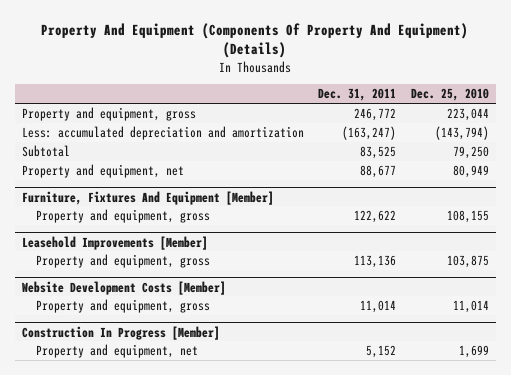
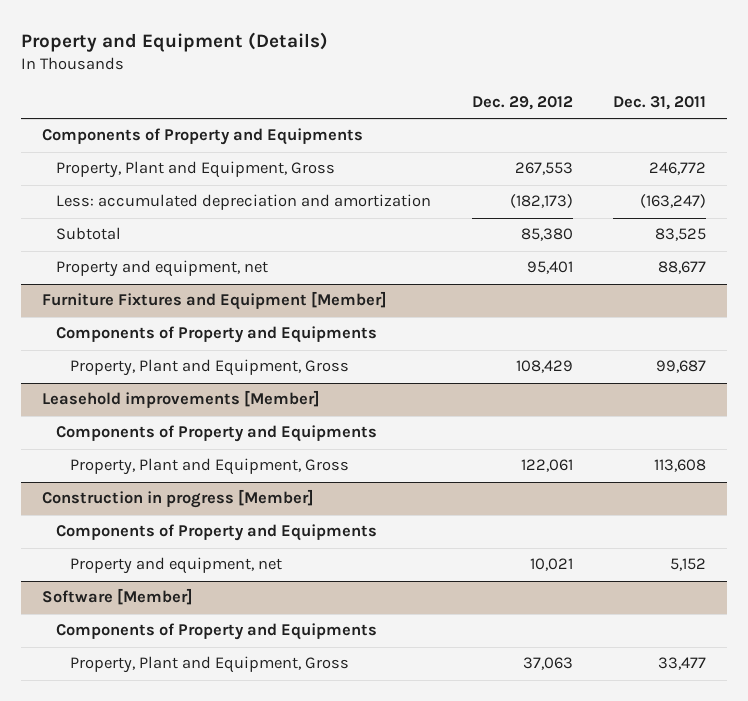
- Property And Equipment (Components Of Property And Equipment) (Details)
+ Property and Equipment (Details)
- | Dec. 31, 2011 | Dec. 25, 2010
+ | Dec. 29, 2012 | Dec. 31, 2011
- Property and equipment, gross | 246,772 | 223,044
+ Components of Property and Equipments
+ Property, Plant and Equipment, Gross | 267,553 | 246,772
- Furniture, Fixtures And Equipment [Member]
- Property and equipment, gross | 122,622 | 108,155
- Leasehold Improvements [Member]
- Property and equipment, gross | 113,136 | 103,875
- Website Development Costs [Member]
- Property and equipment, gross | 11,014 | 11,014
- Construction In Progress [Member]
+ Furniture Fixtures and Equipment [Member]
+ Components of Property and Equipments
+ Property, Plant and Equipment, Gross | 108,429 | 99,687
+ Leasehold improvements [Member]
+ Components of Property and Equipments
+ Property, Plant and Equipment, Gross | 122,061 | 113,608
+ Construction in progress [Member]
+ Components of Property and Equipments
+ Software [Member]
+ Components of Property and Equipments
+ Property, Plant and Equipment, Gross | 37,063 | 33,477

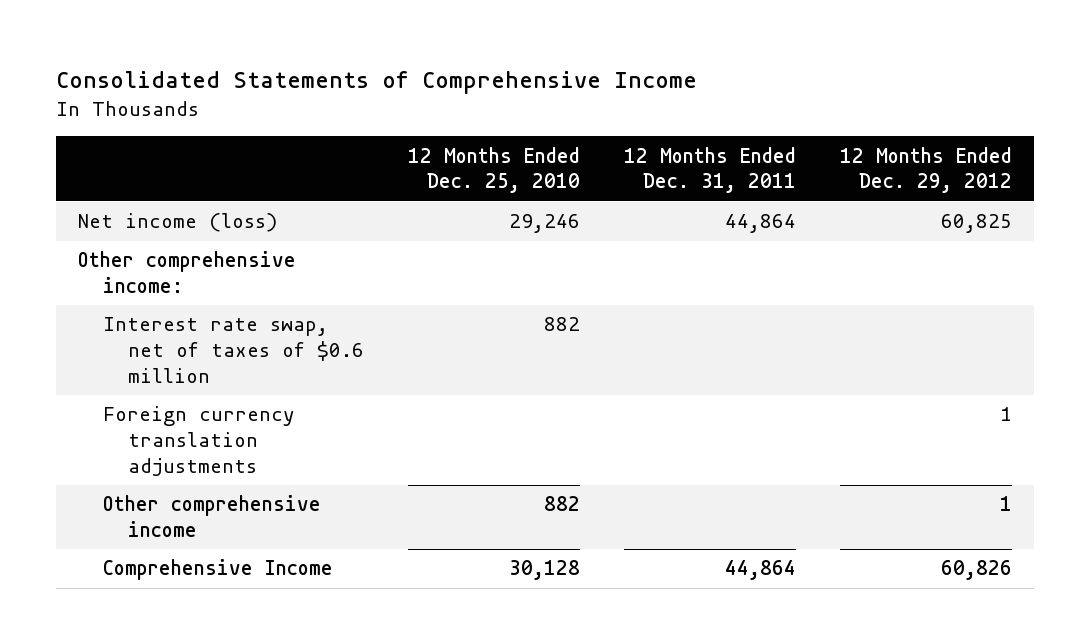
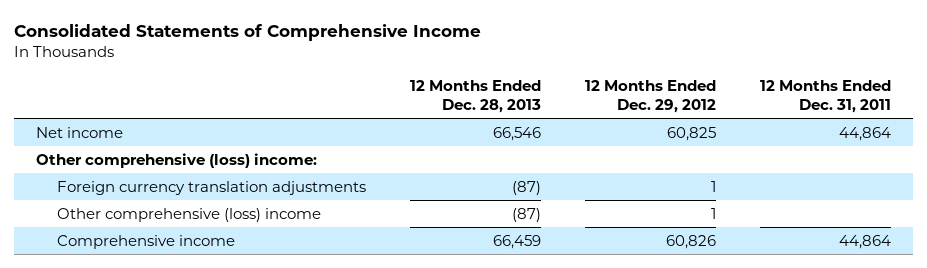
- | 12 Months Ended Dec. 25, 2010 | 12 Months Ended Dec. 31, 2011 | 12 Months Ended Dec. 29, 2012
+ | 12 Months Ended Dec. 28, 2013 | 12 Months Ended Dec. 29, 2012 | 12 Months Ended Dec. 31, 2011
- Net income (loss) | 29,246 | 44,864 | 60,825
- Other comprehensive income:
- Interest rate swap, net of taxes of $0.6 million | 882 | |
+ Net income | 66,546 | 60,825 | 44,864
+ Other comprehensive (loss) income:
- Other comprehensive income | 882 | | 1
- Comprehensive Income | 30,128 | 44,864 | 60,826
+ Other comprehensive (loss) income | (87) | 1 |
+ Comprehensive income | 66,459 | 60,826 | 44,864

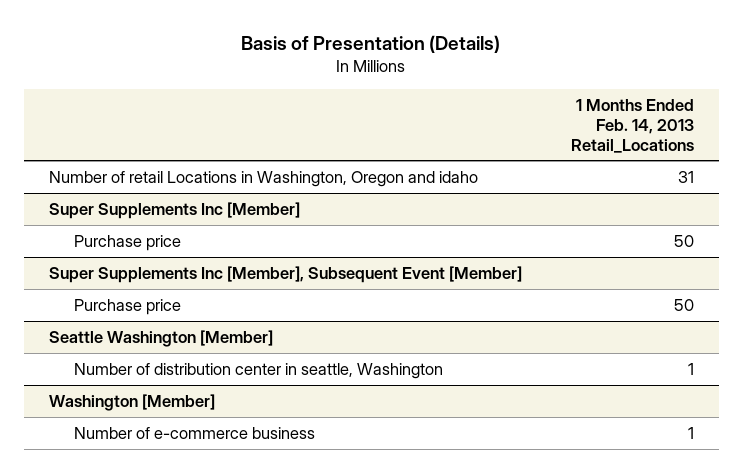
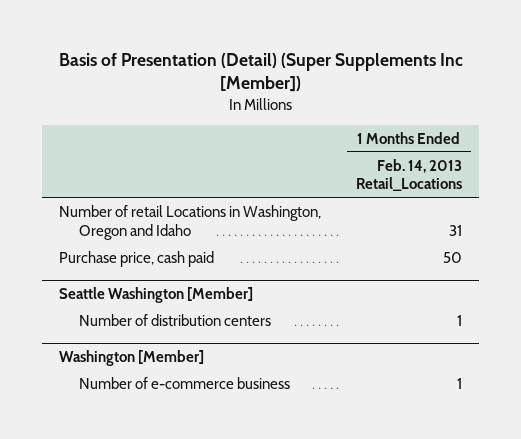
- Basis of Presentation (Details)
+ Basis of Presentation (Detail) (Super Supplements Inc [Member])
- Number of retail Locations in Washington, Oregon and idaho | 31
- Super Supplements Inc [Member]
- Purchase price | 50
- Super Supplements Inc [Member], Subsequent Event [Member]
- Purchase price | 50
+ Number of retail Locations in Washington, Oregon and Idaho | 31
+ Purchase price, cash paid | 50
@ Seattle Washington [Member]
- Number of distribution center in seattle, Washington | 1
+ Number of distribution centers | 1

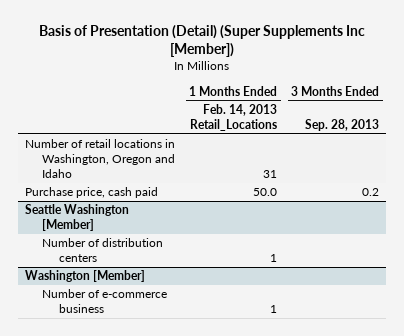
- | 1 Months Ended Feb. 14, 2013 Retail_Locations
+ | 1 Months Ended Feb. 14, 2013 Retail_Locations | 3 Months Ended Sep. 28, 2013
- Number of retail Locations in Washington, Oregon and Idaho | 31
- Purchase price, cash paid | 50
+ Number of retail locations in Washington, Oregon and Idaho | 31 |
+ Purchase price, cash paid | 50.0 | 0.2

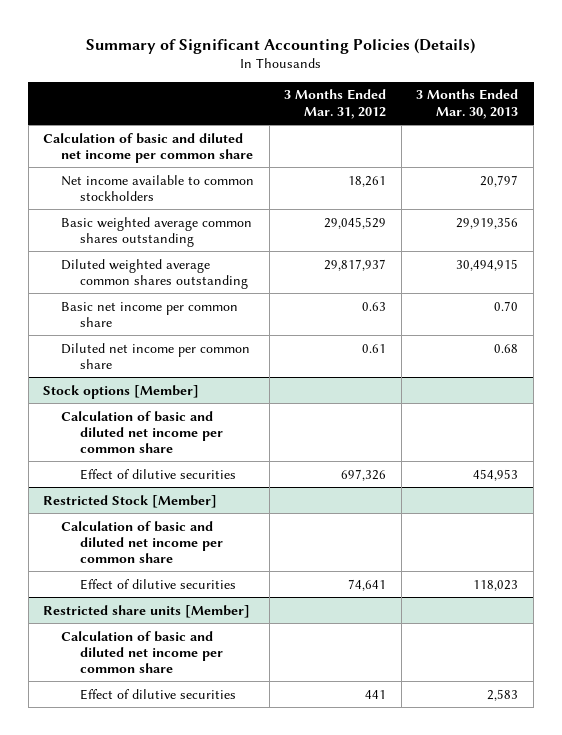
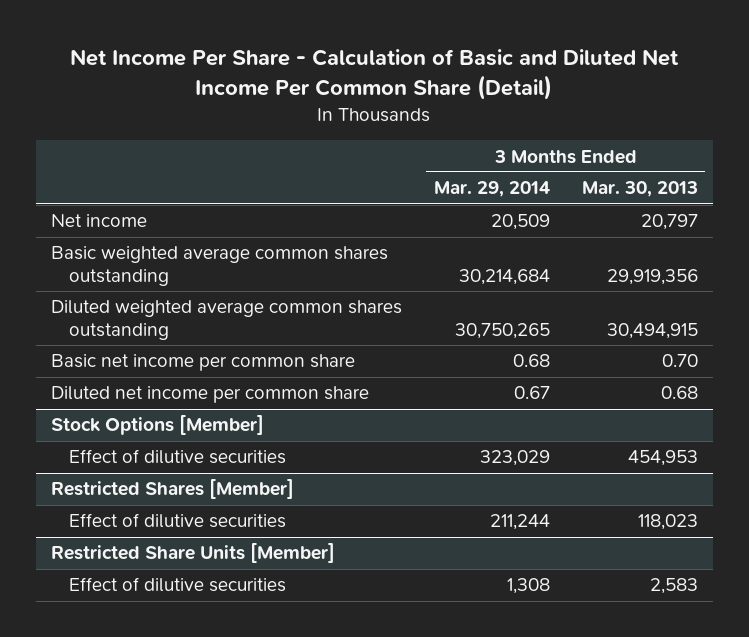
- Summary of Significant Accounting Policies (Details)
+ Net Income Per Share - Calculation of Basic and Diluted Net Income Per Common Share (Detail)
- | 3 Months Ended Mar. 31, 2012 | 3 Months Ended Mar. 30, 2013
+ | 3 Months Ended Mar. 29, 2014 | 3 Months Ended Mar. 30, 2013
- Calculation of basic and diluted net income per common share
- Net income available to common stockholders | 18,261 | 20,797
+ Net income | 20,509 | 20,797
- Stock options [Member]
- Calculation of basic and diluted net income per common share
+ Stock Options [Member]
- Restricted Stock [Member]
- Calculation of basic and diluted net income per common share
+ Restricted Shares [Member]
- Restricted share units [Member]
- Calculation of basic and diluted net income per common share
+ Restricted Share Units [Member]

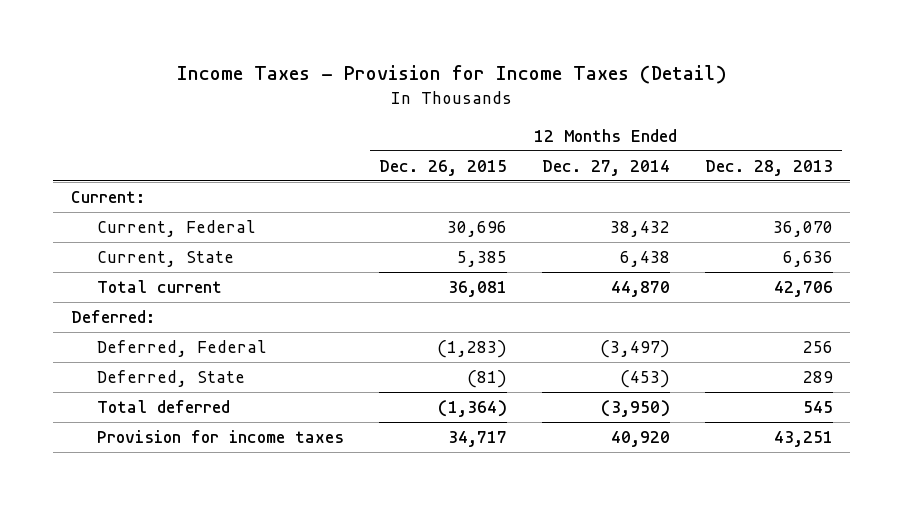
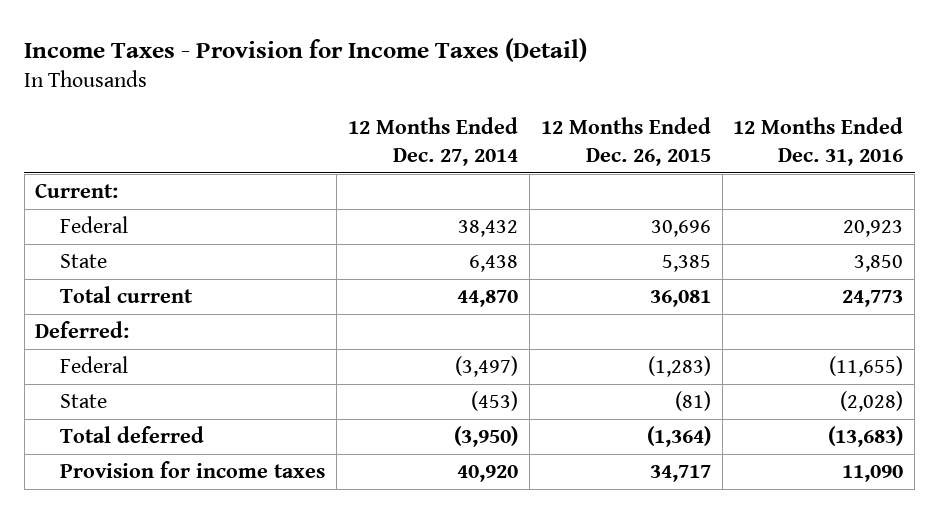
- | 12 Months Ended Dec. 26, 2015 | 12 Months Ended Dec. 27, 2014 | 12 Months Ended Dec. 28, 2013
+ | 12 Months Ended Dec. 27, 2014 | 12 Months Ended Dec. 26, 2015 | 12 Months Ended Dec. 31, 2016
- Current, Federal | 30,696 | 38,432 | 36,070
- Current, State | 5,385 | 6,438 | 6,636
+ Federal | 38,432 | 30,696 | 20,923
+ State | 6,438 | 5,385 | 3,850
- Deferred, Federal | (1,283) | (3,497) | 256
- Deferred, State | (81) | (453) | 289
+ Federal | (3,497) | (1,283) | (11,655)
+ State | (453) | (81) | (2,028)

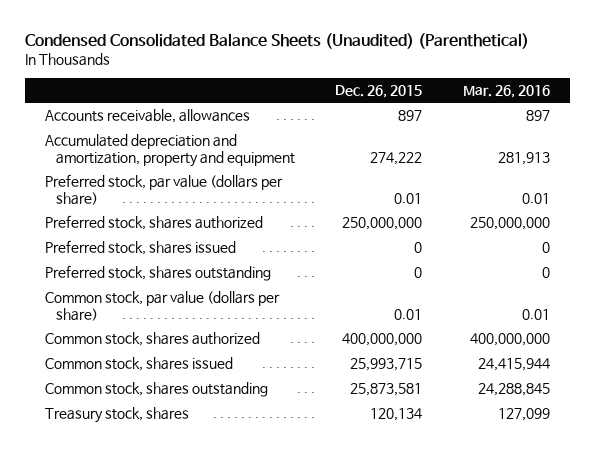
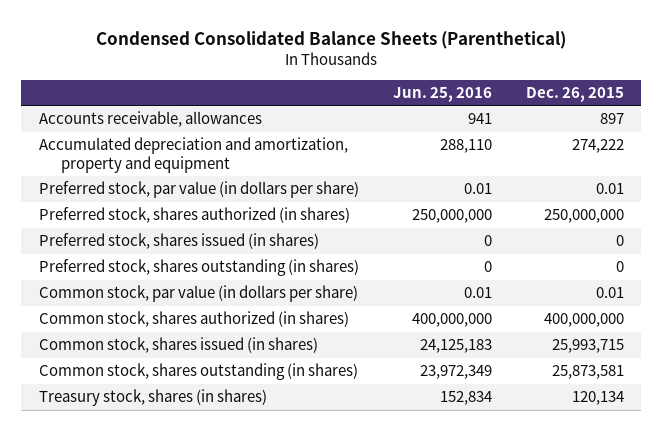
- Condensed Consolidated Balance Sheets (Unaudited) (Parenthetical)
+ Condensed Consolidated Balance Sheets (Parenthetical)
- | Dec. 26, 2015 | Mar. 26, 2016
+ | Jun. 25, 2016 | Dec. 26, 2015
- Preferred stock, par value (dollars per share) | 0.01 | 0.01
- Preferred stock, shares authorized | 250,000,000 | 250,000,000
- Preferred stock, shares issued | 0 | 0
- Preferred stock, shares outstanding | 0 | 0
- Common stock, par value (dollars per share) | 0.01 | 0.01
- Common stock, shares authorized | 400,000,000 | 400,000,000
- Common stock, shares issued | 25,993,715 | 24,415,944
- Common stock, shares outstanding | 25,873,581 | 24,288,845
- Treasury stock, shares | 120,134 | 127,099
+ Preferred stock, par value (in dollars per share) | 0.01 | 0.01
+ Preferred stock, shares authorized (in shares) | 250,000,000 | 250,000,000
+ Preferred stock, shares issued (in shares) | 0 | 0
+ Preferred stock, shares outstanding (in shares) | 0 | 0
+ Common stock, par value (in dollars per share) | 0.01 | 0.01
+ Common stock, shares authorized (in shares) | 400,000,000 | 400,000,000
+ Common stock, shares issued (in shares) | 24,125,183 | 25,993,715
+ Common stock, shares outstanding (in shares) | 23,972,349 | 25,873,581
+ Treasury stock, shares (in shares) | 152,834 | 120,134

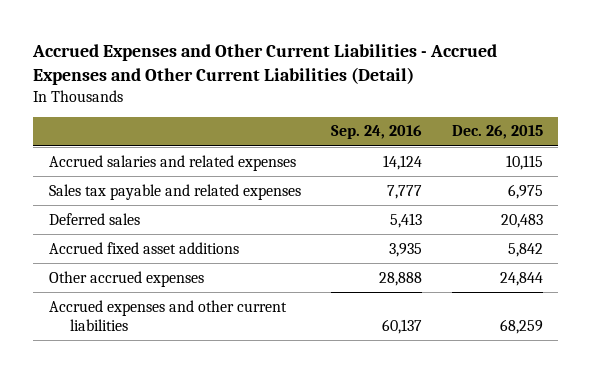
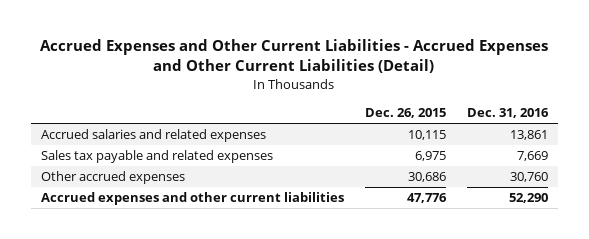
- | Sep. 24, 2016 | Dec. 26, 2015
+ | Dec. 26, 2015 | Dec. 31, 2016
- Deferred sales | 5,413 | 20,483
- Accrued fixed asset additions | 3,935 | 5,842
- Other accrued expenses | 28,888 | 24,844
- Accrued expenses and other current liabilities | 60,137 | 68,259
+ Other accrued expenses | 30,686 | 30,760
+ Accrued expenses and other current liabilities | 47,776 | 52,290

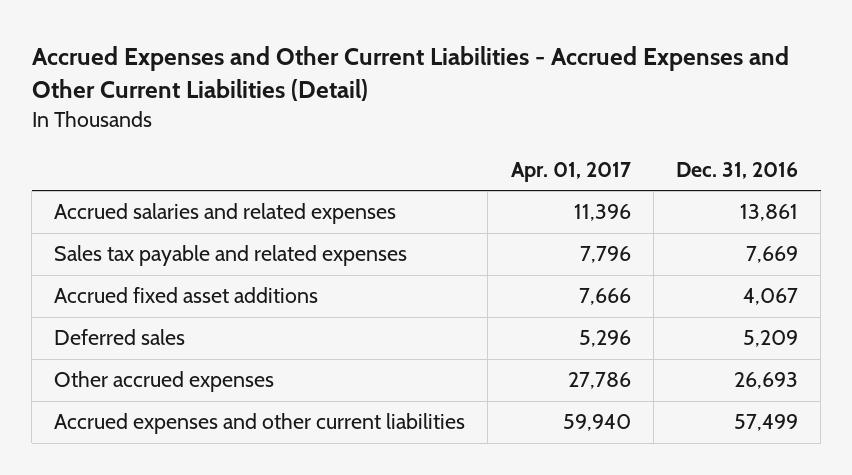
- | Dec. 26, 2015 | Dec. 31, 2016
+ | Apr. 01, 2017 | Dec. 31, 2016
- Other accrued expenses | 30,686 | 30,760
- Accrued expenses and other current liabilities | 47,776 | 52,290
+ Accrued fixed asset additions | 7,666 | 4,067
+ Deferred sales | 5,296 | 5,209
+ Other accrued expenses | 27,786 | 26,693
+ Accrued expenses and other current liabilities | 59,940 | 57,499

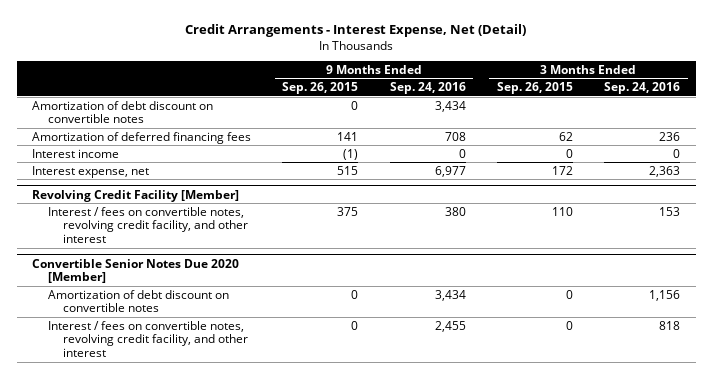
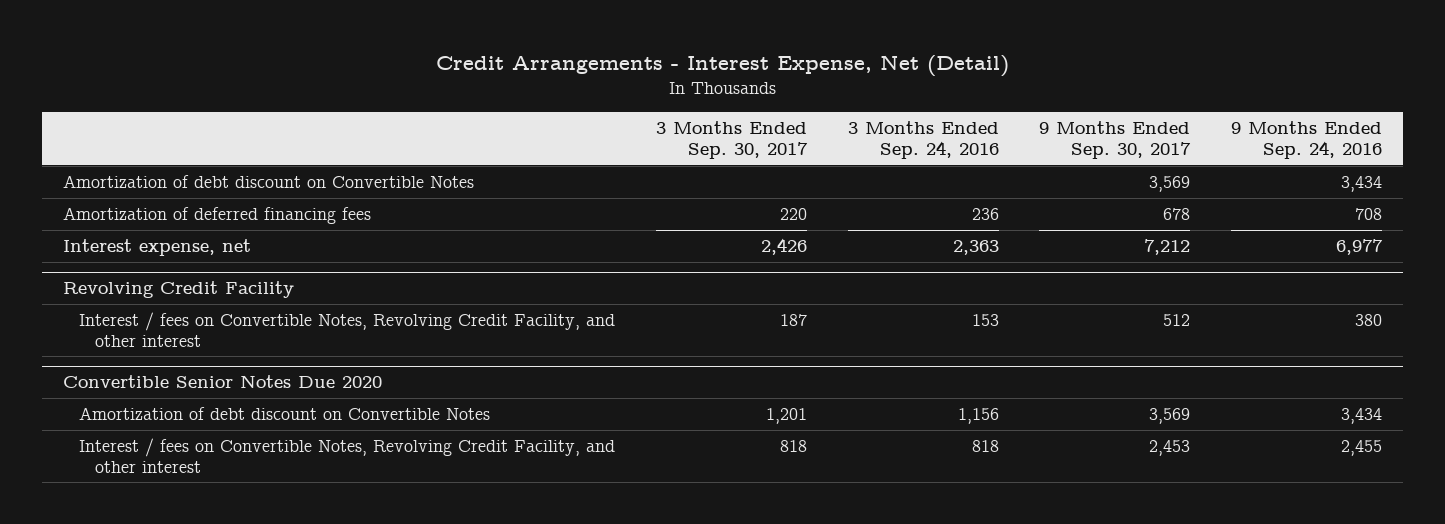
- | 9 Months Ended Sep. 26, 2015 | 9 Months Ended Sep. 24, 2016 | 3 Months Ended Sep. 26, 2015 | 3 Months Ended Sep. 24, 2016
+ | 3 Months Ended Sep. 30, 2017 | 3 Months Ended Sep. 24, 2016 | 9 Months Ended Sep. 30, 2017 | 9 Months Ended Sep. 24, 2016
- Amortization of debt discount on convertible notes | 0 | 3,434 | |
+ Amortization of debt discount on Convertible Notes | | | 3,569 | 3,434
- Interest income | (1) | 0 | 0 | 0
- Revolving Credit Facility [Member]
- Interest / fees on convertible notes, revolving credit facility, and other interest | 375 | 380 | 110 | 153
- Convertible Senior Notes Due 2020 [Member]
- Amortization of debt discount on convertible notes | 0 | 3,434 | 0 | 1,156
- Interest / fees on convertible notes, revolving credit facility, and other interest | 0 | 2,455 | 0 | 818
+ Revolving Credit Facility
+ Interest / fees on Convertible Notes, Revolving Credit Facility, and other interest | 187 | 153 | 512 | 380
+ Convertible Senior Notes Due 2020
+ Amortization of debt discount on Convertible Notes | 1,201 | 1,156 | 3,569 | 3,434
+ Interest / fees on Convertible Notes, Revolving Credit Facility, and other interest | 818 | 818 | 2,453 | 2,455

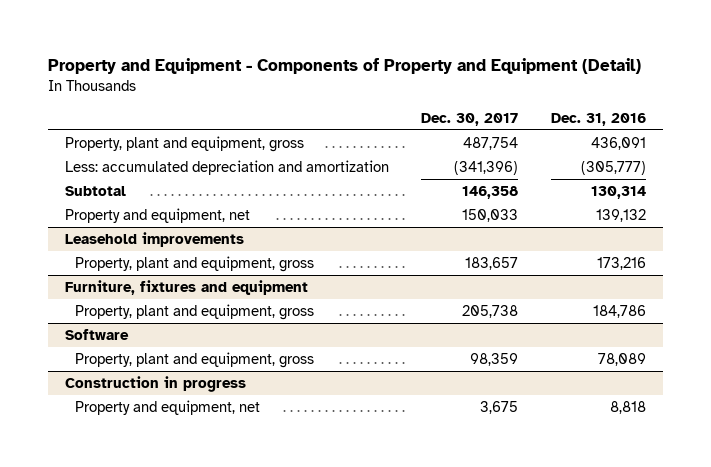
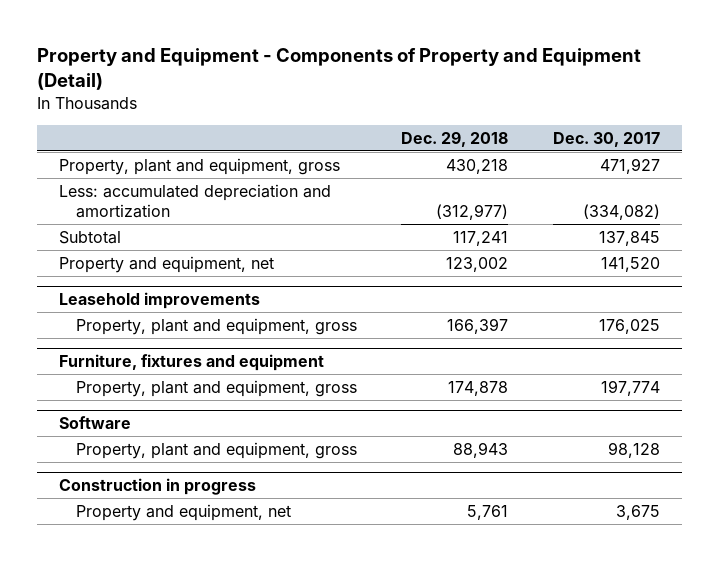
- | Dec. 30, 2017 | Dec. 31, 2016
+ | Dec. 29, 2018 | Dec. 30, 2017
- Property, plant and equipment, gross | 487,754 | 436,091
- Less: accumulated depreciation and amortization | (341,396) | (305,777)
- Subtotal | 146,358 | 130,314
- Property and equipment, net | 150,033 | 139,132
+ Property, plant and equipment, gross | 430,218 | 471,927
+ Less: accumulated depreciation and amortization | (312,977) | (334,082)
+ Subtotal | 117,241 | 137,845
+ Property and equipment, net | 123,002 | 141,520
@ Leasehold improvements
- Property, plant and equipment, gross | 183,657 | 173,216
+ Property, plant and equipment, gross | 166,397 | 176,025
@ Furniture, fixtures and equipment
- Property, plant and equipment, gross | 205,738 | 184,786
+ Property, plant and equipment, gross | 174,878 | 197,774
@ Software
- Property, plant and equipment, gross | 98,359 | 78,089
+ Property, plant and equipment, gross | 88,943 | 98,128

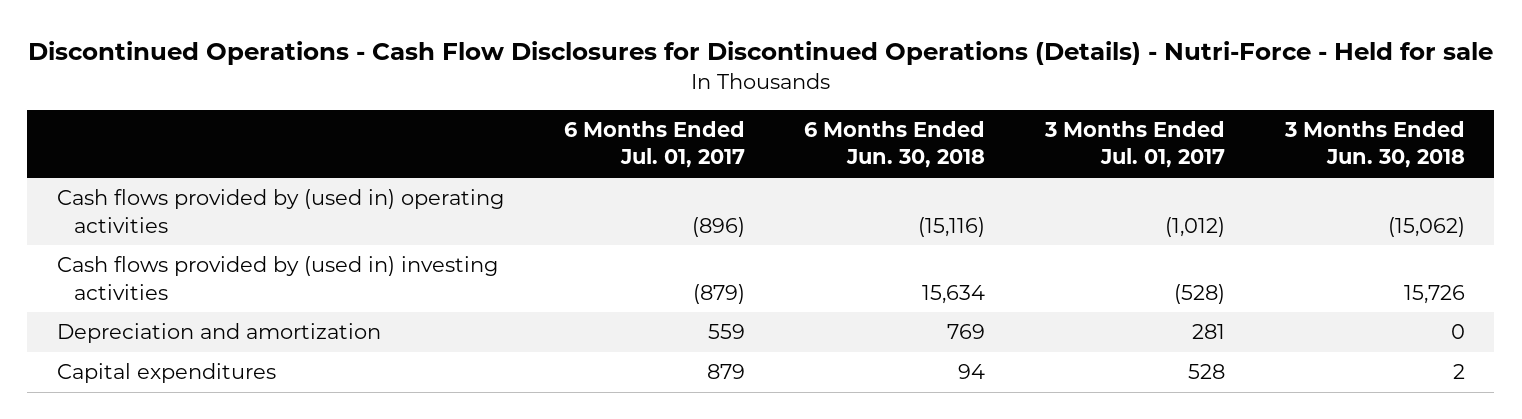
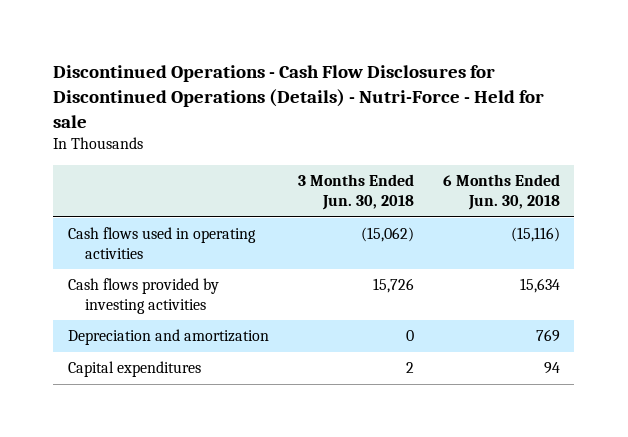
- | 6 Months Ended Jul. 01, 2017 | 6 Months Ended Jun. 30, 2018 | 3 Months Ended Jul. 01, 2017 | 3 Months Ended Jun. 30, 2018
+ | 3 Months Ended Jun. 30, 2018 | 6 Months Ended Jun. 30, 2018
- Cash flows provided by (used in) operating activities | (896) | (15,116) | (1,012) | (15,062)
- Cash flows provided by (used in) investing activities | (879) | 15,634 | (528) | 15,726
+ Cash flows used in operating activities | (15,062) | (15,116)
+ Cash flows provided by investing activities | 15,726 | 15,634

